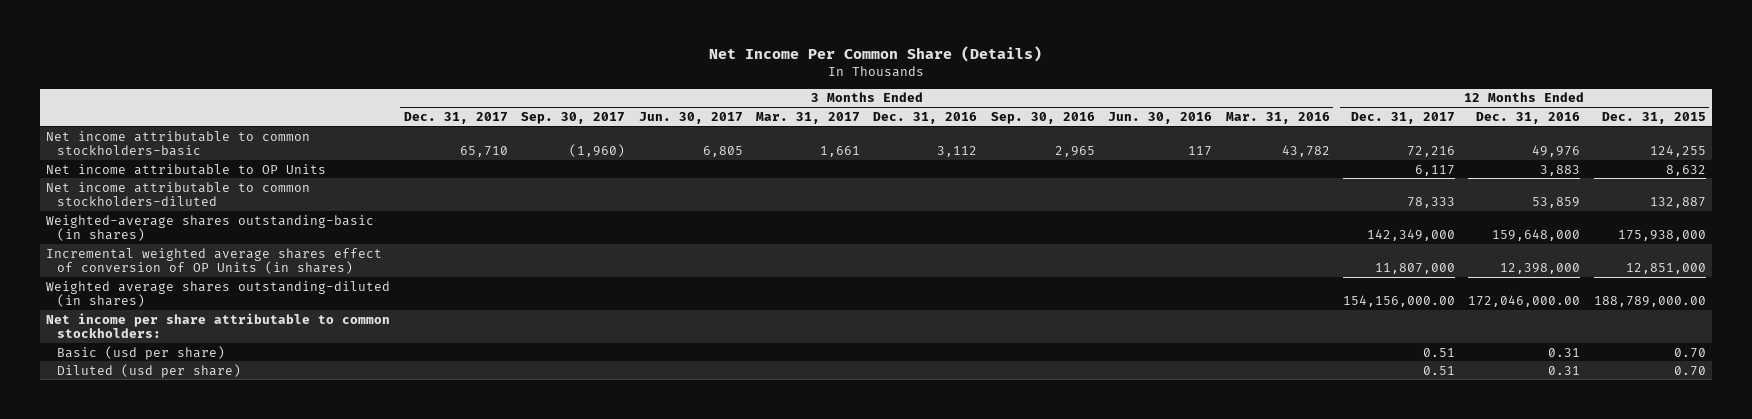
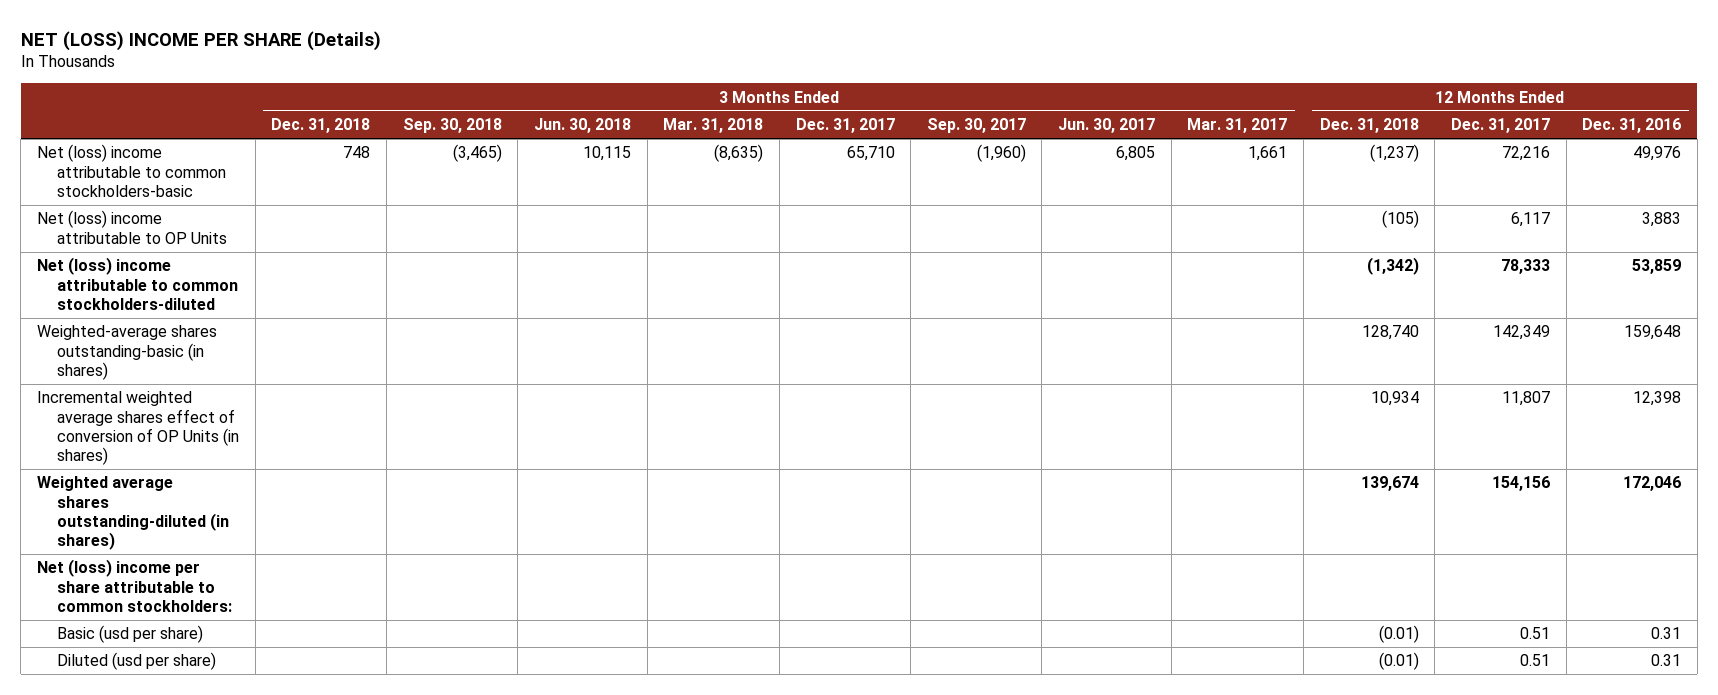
- Net Income Per Common Share (Details)
+ NET (LOSS) INCOME PER SHARE (Details)
- | 3 Months Ended Dec. 31, 2017 | 3 Months Ended Sep. 30, 2017 | 3 Months Ended Jun. 30, 2017 | 3 Months Ended Mar. 31, 2017 | 3 Months Ended Dec. 31, 2016 | 3 Months Ended Sep. 30, 2016 | 3 Months Ended Jun. 30, 2016 | 3 Months Ended Mar. 31, 2016 | 12 Months Ended Dec. 31, 2017 | 12 Months Ended Dec. 31, 2016 | 12 Months Ended Dec. 31, 2015
+ | 3 Months Ended Dec. 31, 2018 | 3 Months Ended Sep. 30, 2018 | 3 Months Ended Jun. 30, 2018 | 3 Months Ended Mar. 31, 2018 | 3 Months Ended Dec. 31, 2017 | 3 Months Ended Sep. 30, 2017 | 3 Months Ended Jun. 30, 2017 | 3 Months Ended Mar. 31, 2017 | 12 Months Ended Dec. 31, 2018 | 12 Months Ended Dec. 31, 2017 | 12 Months Ended Dec. 31, 2016
- Net income attributable to common stockholders-basic | 65,710 | (1,960) | 6,805 | 1,661 | 3,112 | 2,965 | 117 | 43,782 | 72,216 | 49,976 | 124,255
- Net income attributable to OP Units | | | | | | | | | 6,117 | 3,883 | 8,632
- Net income attributable to common stockholders-diluted | | | | | | | | | 78,333 | 53,859 | 132,887
- Weighted-average shares outstanding-basic (in shares) | | | | | | | | | 142,349,000 | 159,648,000 | 175,938,000
- Incremental weighted average shares effect of conversion of OP Units (in shares) | | | | | | | | | 11,807,000 | 12,398,000 | 12,851,000
- Weighted average shares outstanding-diluted (in shares) | | | | | | | | | 154,156,000.00 | 172,046,000.00 | 188,789,000.00
- Net income per share attributable to common stockholders:
+ Net (loss) income attributable to common stockholders-basic | 748 | (3,465) | 10,115 | (8,635) | 65,710 | (1,960) | 6,805 | 1,661 | (1,237) | 72,216 | 49,976
+ Net (loss) income attributable to OP Units | | | | | | | | | (105) | 6,117 | 3,883
+ Net (loss) income attributable to common stockholders-diluted | | | | | | | | | (1,342) | 78,333 | 53,859
+ Weighted-average shares outstanding-basic (in shares) | | | | | | | | | 128,740 | 142,349 | 159,648
+ Incremental weighted average shares effect of conversion of OP Units (in shares) | | | | | | | | | 10,934 | 11,807 | 12,398
+ Weighted average shares outstanding-diluted (in shares) | | | | | | | | | 139,674 | 154,156 | 172,046
+ Net (loss) income per share attributable to common stockholders:

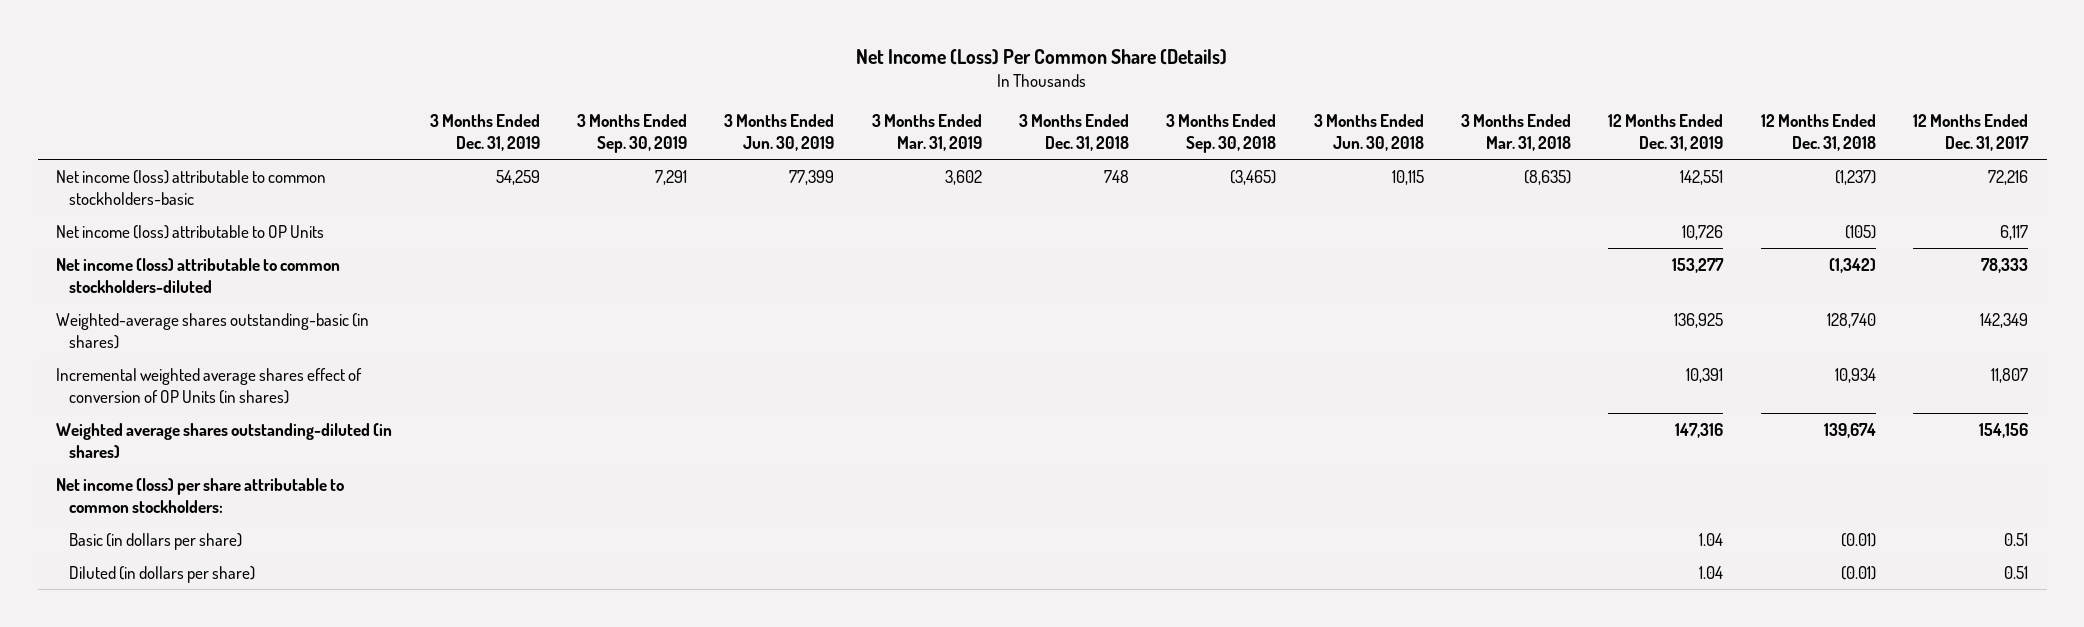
- NET (LOSS) INCOME PER SHARE (Details)
+ Net Income (Loss) Per Common Share (Details)
- | 3 Months Ended Dec. 31, 2018 | 3 Months Ended Sep. 30, 2018 | 3 Months Ended Jun. 30, 2018 | 3 Months Ended Mar. 31, 2018 | 3 Months Ended Dec. 31, 2017 | 3 Months Ended Sep. 30, 2017 | 3 Months Ended Jun. 30, 2017 | 3 Months Ended Mar. 31, 2017 | 12 Months Ended Dec. 31, 2018 | 12 Months Ended Dec. 31, 2017 | 12 Months Ended Dec. 31, 2016
+ | 3 Months Ended Dec. 31, 2019 | 3 Months Ended Sep. 30, 2019 | 3 Months Ended Jun. 30, 2019 | 3 Months Ended Mar. 31, 2019 | 3 Months Ended Dec. 31, 2018 | 3 Months Ended Sep. 30, 2018 | 3 Months Ended Jun. 30, 2018 | 3 Months Ended Mar. 31, 2018 | 12 Months Ended Dec. 31, 2019 | 12 Months Ended Dec. 31, 2018 | 12 Months Ended Dec. 31, 2017
- Net (loss) income attributable to common stockholders-basic | 748 | (3,465) | 10,115 | (8,635) | 65,710 | (1,960) | 6,805 | 1,661 | (1,237) | 72,216 | 49,976
- Net (loss) income attributable to OP Units | | | | | | | | | (105) | 6,117 | 3,883
- Net (loss) income attributable to common stockholders-diluted | | | | | | | | | (1,342) | 78,333 | 53,859
+ Net income (loss) attributable to common stockholders-basic | 54,259 | 7,291 | 77,399 | 3,602 | 748 | (3,465) | 10,115 | (8,635) | 142,551 | (1,237) | 72,216
+ Net income (loss) attributable to OP Units | | | | | | | | | 10,726 | (105) | 6,117
+ Net income (loss) attributable to common stockholders-diluted | | | | | | | | | 153,277 | (1,342) | 78,333
- Net (loss) income per share attributable to common stockholders:
- Basic (usd per share) | | | | | | | | | (0.01) | 0.51 | 0.31
- Diluted (usd per share) | | | | | | | | | (0.01) | 0.51 | 0.31
+ Net income (loss) per share attributable to common stockholders:
+ Basic (in dollars per share) | | | | | | | | | 1.04 | (0.01) | 0.51
+ Diluted (in dollars per share) | | | | | | | | | 1.04 | (0.01) | 0.51

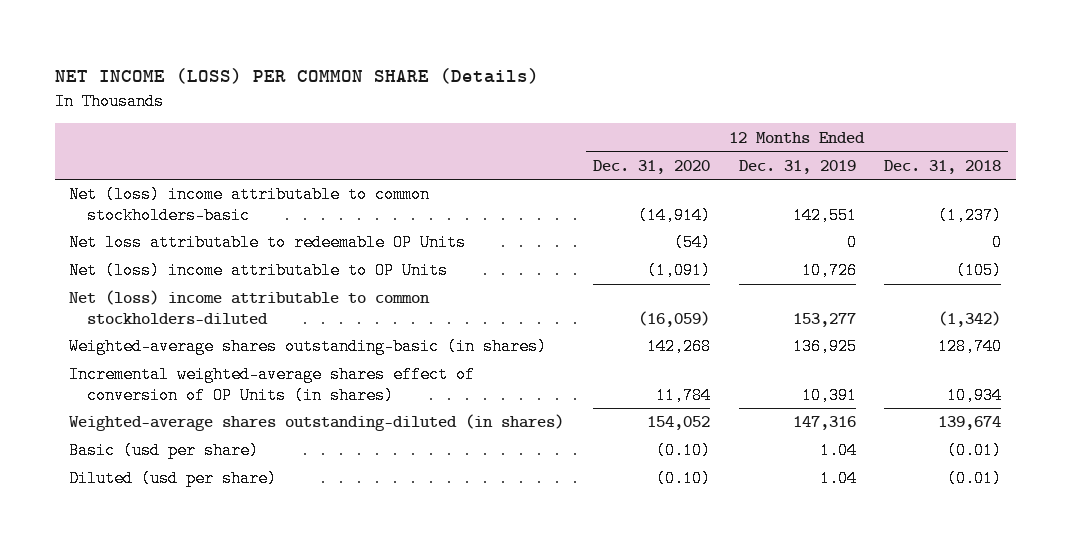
- Net Income (Loss) Per Common Share (Details)
+ NET INCOME (LOSS) PER COMMON SHARE (Details)
- | 3 Months Ended Dec. 31, 2019 | 3 Months Ended Sep. 30, 2019 | 3 Months Ended Jun. 30, 2019 | 3 Months Ended Mar. 31, 2019 | 3 Months Ended Dec. 31, 2018 | 3 Months Ended Sep. 30, 2018 | 3 Months Ended Jun. 30, 2018 | 3 Months Ended Mar. 31, 2018 | 12 Months Ended Dec. 31, 2019 | 12 Months Ended Dec. 31, 2018 | 12 Months Ended Dec. 31, 2017
+ | 12 Months Ended Dec. 31, 2020 | 12 Months Ended Dec. 31, 2019 | 12 Months Ended Dec. 31, 2018
- Net income (loss) attributable to common stockholders-basic | 54,259 | 7,291 | 77,399 | 3,602 | 748 | (3,465) | 10,115 | (8,635) | 142,551 | (1,237) | 72,216
- Net income (loss) attributable to OP Units | | | | | | | | | 10,726 | (105) | 6,117
- Net income (loss) attributable to common stockholders-diluted | | | | | | | | | 153,277 | (1,342) | 78,333
+ Net (loss) income attributable to common stockholders-basic | (14,914) | 142,551 | (1,237)
+ Net loss attributable to redeemable OP Units | (54) | 0 | 0
+ Net (loss) income attributable to OP Units | (1,091) | 10,726 | (105)
+ Net (loss) income attributable to common stockholders-diluted | (16,059) | 153,277 | (1,342)
- Incremental weighted average shares effect of conversion of OP Units (in shares) | | | | | | | | | 10,391 | 10,934 | 11,807
- Weighted average shares outstanding-diluted (in shares) | | | | | | | | | 147,316 | 139,674 | 154,156
- Net income (loss) per share attributable to common stockholders:
- Basic (in dollars per share) | | | | | | | | | 1.04 | (0.01) | 0.51
- Diluted (in dollars per share) | | | | | | | | | 1.04 | (0.01) | 0.51
+ Incremental weighted-average shares effect of conversion of OP Units (in shares) | 11,784 | 10,391 | 10,934
+ Weighted-average shares outstanding-diluted (in shares) | 154,052 | 147,316 | 139,674
+ Basic (usd per share) | (0.10) | 1.04 | (0.01)
+ Diluted (usd per share) | (0.10) | 1.04 | (0.01)

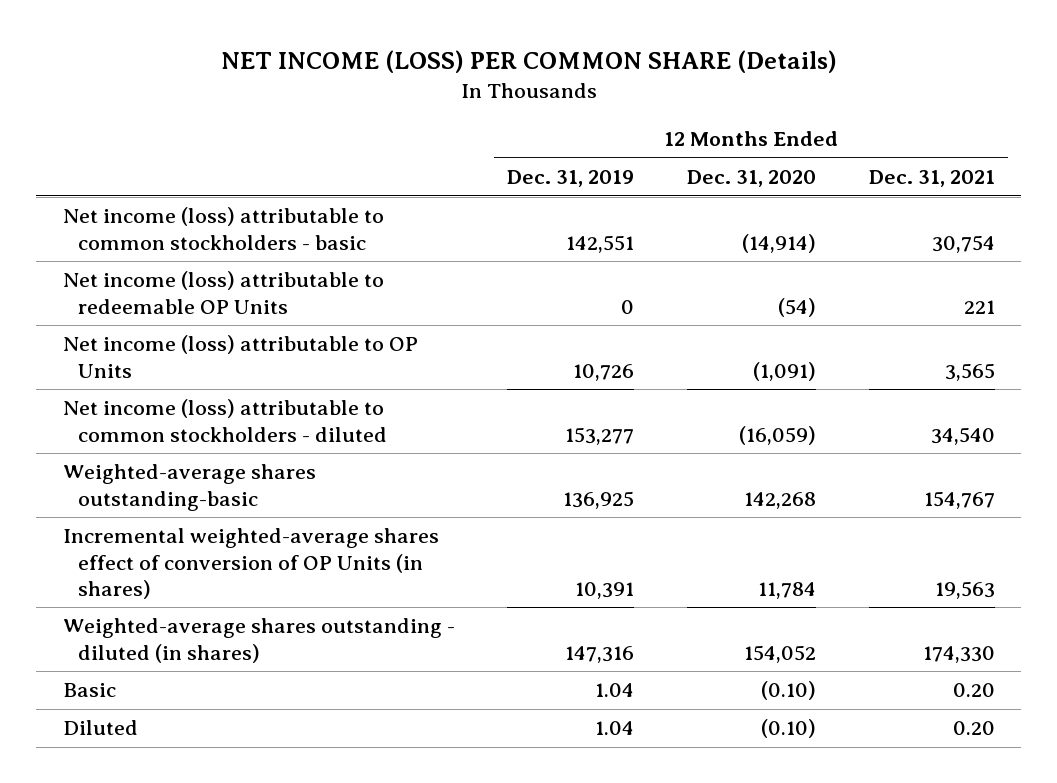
- | 12 Months Ended Dec. 31, 2020 | 12 Months Ended Dec. 31, 2019 | 12 Months Ended Dec. 31, 2018
+ | 12 Months Ended Dec. 31, 2019 | 12 Months Ended Dec. 31, 2020 | 12 Months Ended Dec. 31, 2021
- Net (loss) income attributable to common stockholders-basic | (14,914) | 142,551 | (1,237)
- Net loss attributable to redeemable OP Units | (54) | 0 | 0
- Net (loss) income attributable to OP Units | (1,091) | 10,726 | (105)
- Net (loss) income attributable to common stockholders-diluted | (16,059) | 153,277 | (1,342)
- Weighted-average shares outstanding-basic (in shares) | 142,268 | 136,925 | 128,740
+ Net income (loss) attributable to common stockholders - basic | 142,551 | (14,914) | 30,754
+ Net income (loss) attributable to redeemable OP Units | 0 | (54) | 221
+ Net income (loss) attributable to OP Units | 10,726 | (1,091) | 3,565
+ Net income (loss) attributable to common stockholders - diluted | 153,277 | (16,059) | 34,540
+ Weighted-average shares outstanding-basic | 136,925 | 142,268 | 154,767
- Weighted-average shares outstanding-diluted (in shares) | 154,052 | 147,316 | 139,674
- Basic (usd per share) | (0.10) | 1.04 | (0.01)
- Diluted (usd per share) | (0.10) | 1.04 | (0.01)
+ Weighted-average shares outstanding - diluted (in shares) | 147,316 | 154,052 | 174,330
+ Basic | 1.04 | (0.10) | 0.20
+ Diluted | 1.04 | (0.10) | 0.20

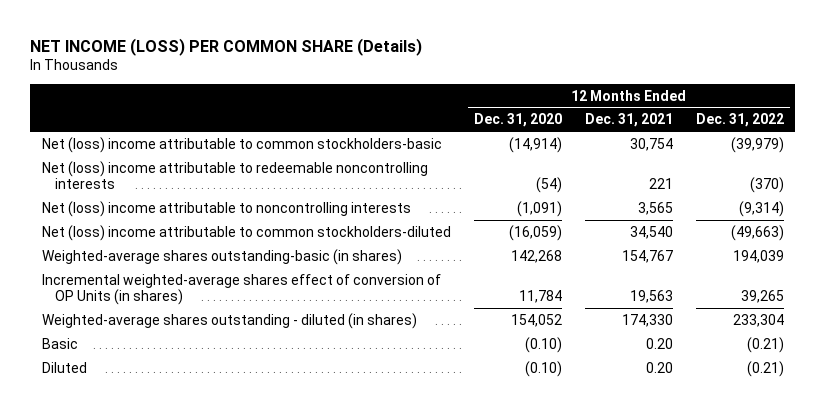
- | 12 Months Ended Dec. 31, 2019 | 12 Months Ended Dec. 31, 2020 | 12 Months Ended Dec. 31, 2021
+ | 12 Months Ended Dec. 31, 2020 | 12 Months Ended Dec. 31, 2021 | 12 Months Ended Dec. 31, 2022
- Net income (loss) attributable to common stockholders - basic | 142,551 | (14,914) | 30,754
- Net income (loss) attributable to redeemable OP Units | 0 | (54) | 221
- Net income (loss) attributable to OP Units | 10,726 | (1,091) | 3,565
- Net income (loss) attributable to common stockholders - diluted | 153,277 | (16,059) | 34,540
- Weighted-average shares outstanding-basic | 136,925 | 142,268 | 154,767
+ Net (loss) income attributable to common stockholders-basic | (14,914) | 30,754 | (39,979)
+ Net (loss) income attributable to redeemable noncontrolling interests | (54) | 221 | (370)
+ Net (loss) income attributable to noncontrolling interests | (1,091) | 3,565 | (9,314)
+ Net (loss) income attributable to common stockholders-diluted | (16,059) | 34,540 | (49,663)
+ Weighted-average shares outstanding-basic (in shares) | 142,268 | 154,767 | 194,039

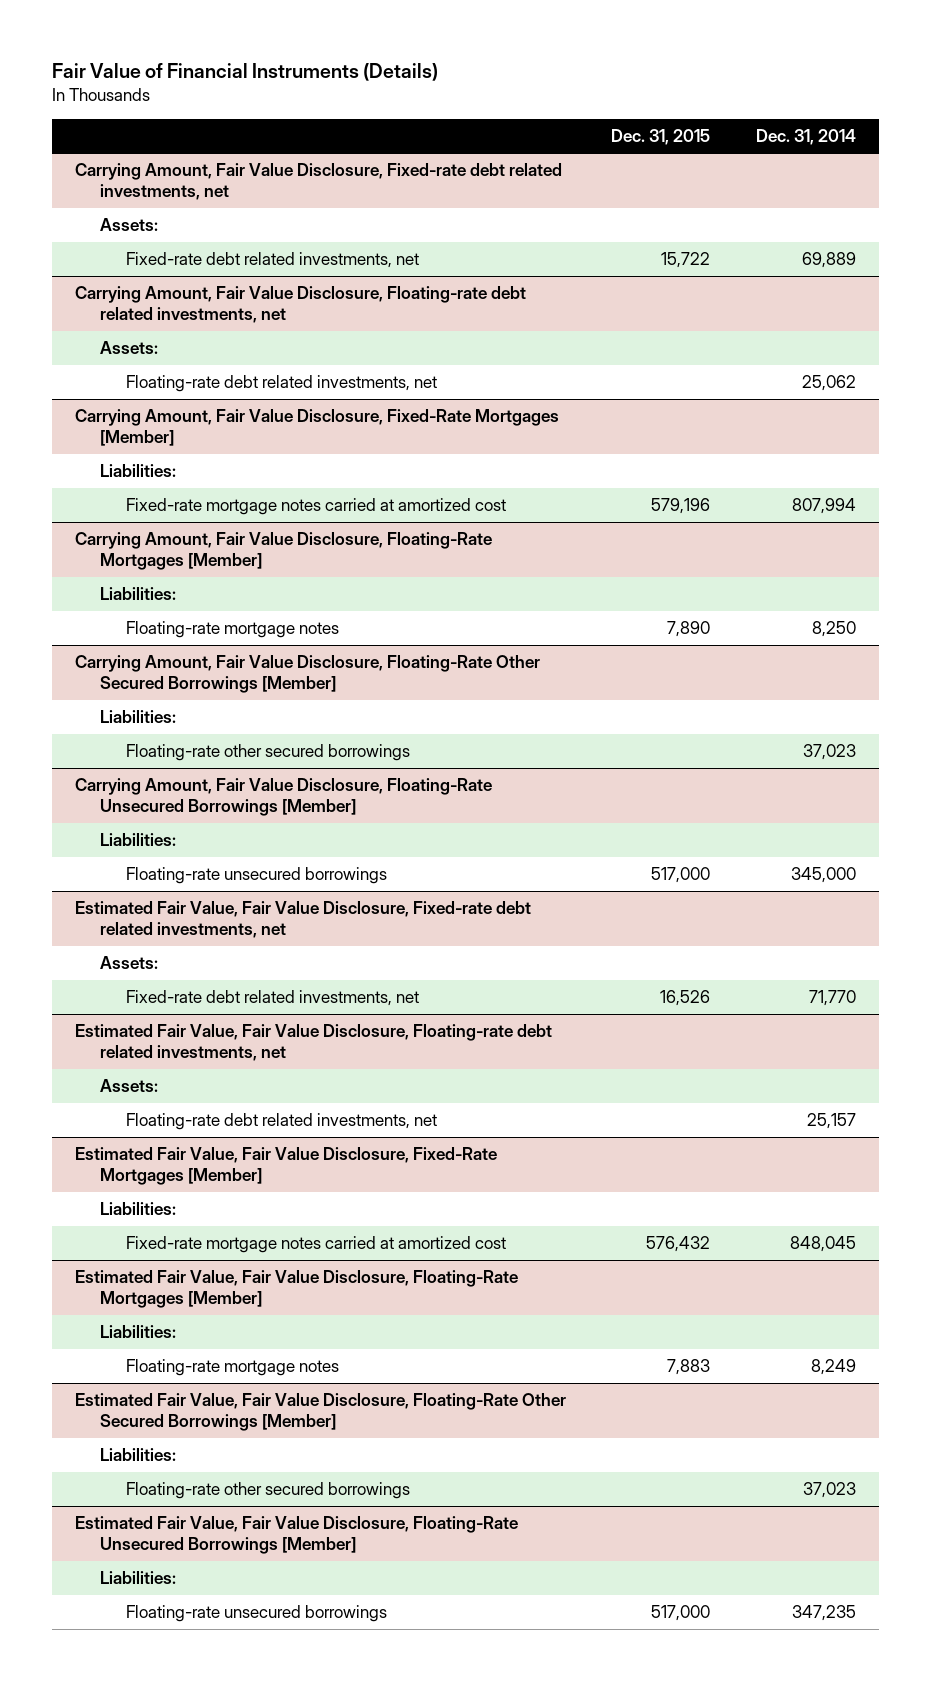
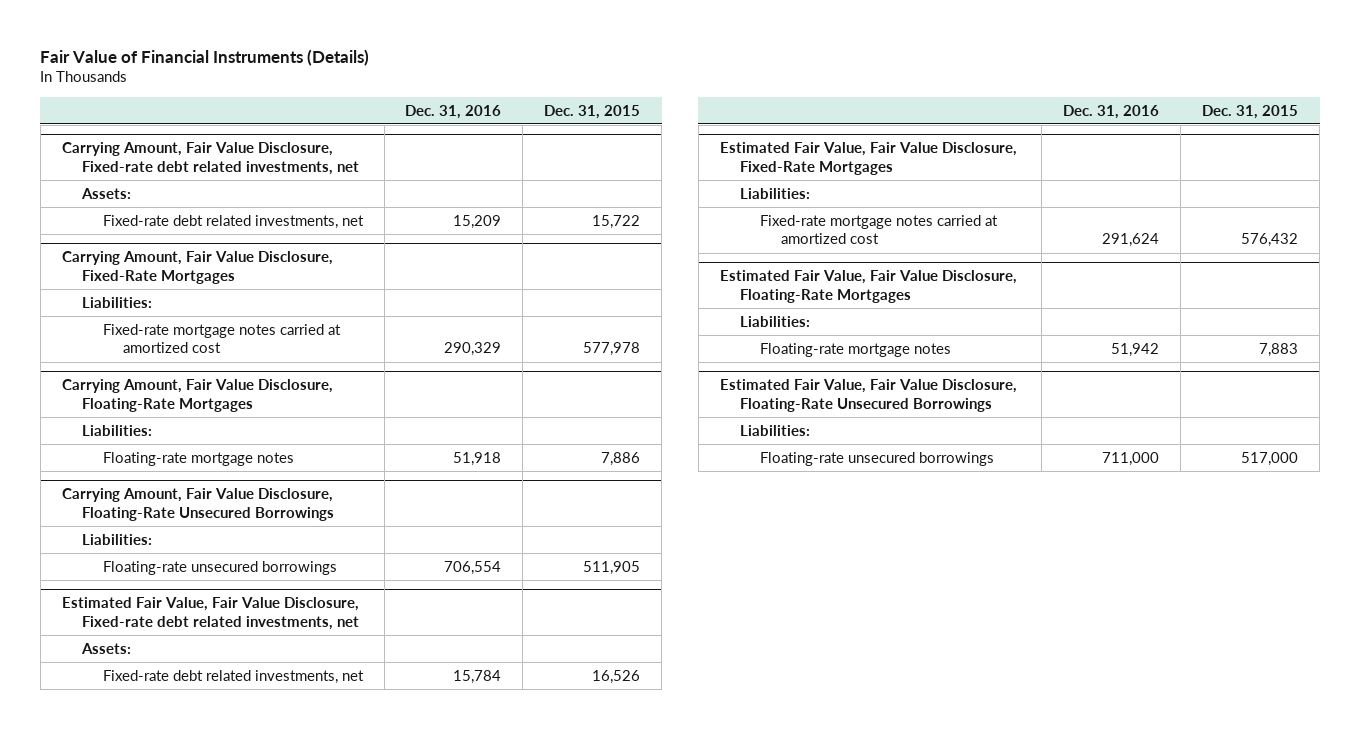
- | Dec. 31, 2015 | Dec. 31, 2014
+ | Dec. 31, 2016 | Dec. 31, 2015
- Carrying Amount, Fair Value Disclosure, Floating-rate debt related investments, net
- Assets:
- Floating-rate debt related investments, net | | 25,062
- Carrying Amount, Fair Value Disclosure, Fixed-Rate Mortgages [Member]
- Liabilities:
- Fixed-rate mortgage notes carried at amortized cost | 579,196 | 807,994
- Carrying Amount, Fair Value Disclosure, Floating-Rate Mortgages [Member]
+ Carrying Amount, Fair Value Disclosure, Fixed-Rate Mortgages
- Floating-rate mortgage notes | 7,890 | 8,250
- Carrying Amount, Fair Value Disclosure, Floating-Rate Other Secured Borrowings [Member]
+ Fixed-rate mortgage notes carried at amortized cost | 290,329 | 577,978
+ Carrying Amount, Fair Value Disclosure, Floating-Rate Mortgages
- Floating-rate other secured borrowings | | 37,023
- Carrying Amount, Fair Value Disclosure, Floating-Rate Unsecured Borrowings [Member]
+ Floating-rate mortgage notes | 51,918 | 7,886
+ Carrying Amount, Fair Value Disclosure, Floating-Rate Unsecured Borrowings
- Floating-rate unsecured borrowings | 517,000 | 345,000
+ Floating-rate unsecured borrowings | 706,554 | 511,905
- Estimated Fair Value, Fair Value Disclosure, Floating-rate debt related investments, net
- Assets:
- Floating-rate debt related investments, net | | 25,157
- Estimated Fair Value, Fair Value Disclosure, Fixed-Rate Mortgages [Member]
+ Estimated Fair Value, Fair Value Disclosure, Fixed-Rate Mortgages
- Estimated Fair Value, Fair Value Disclosure, Floating-Rate Mortgages [Member]
+ Estimated Fair Value, Fair Value Disclosure, Floating-Rate Mortgages
- Estimated Fair Value, Fair Value Disclosure, Floating-Rate Other Secured Borrowings [Member]
- Liabilities:
- Floating-rate other secured borrowings | | 37,023
- Estimated Fair Value, Fair Value Disclosure, Floating-Rate Unsecured Borrowings [Member]
+ Estimated Fair Value, Fair Value Disclosure, Floating-Rate Unsecured Borrowings

